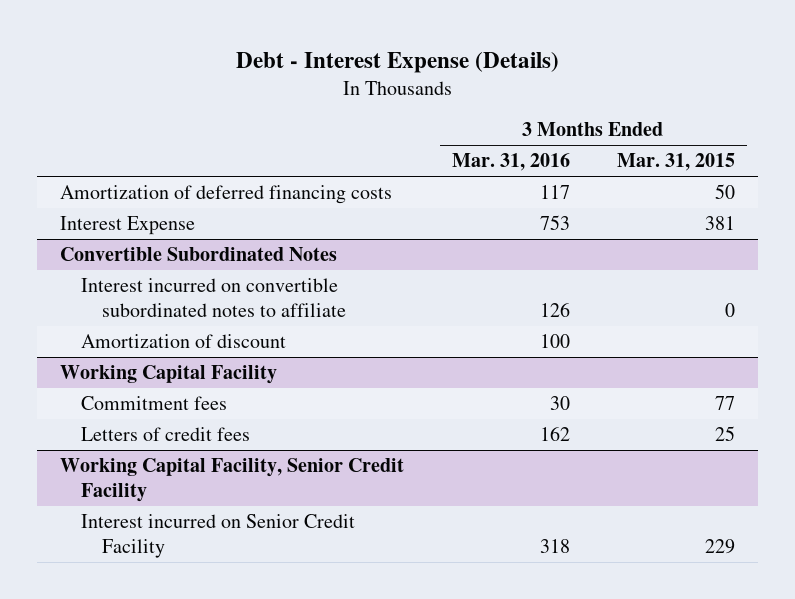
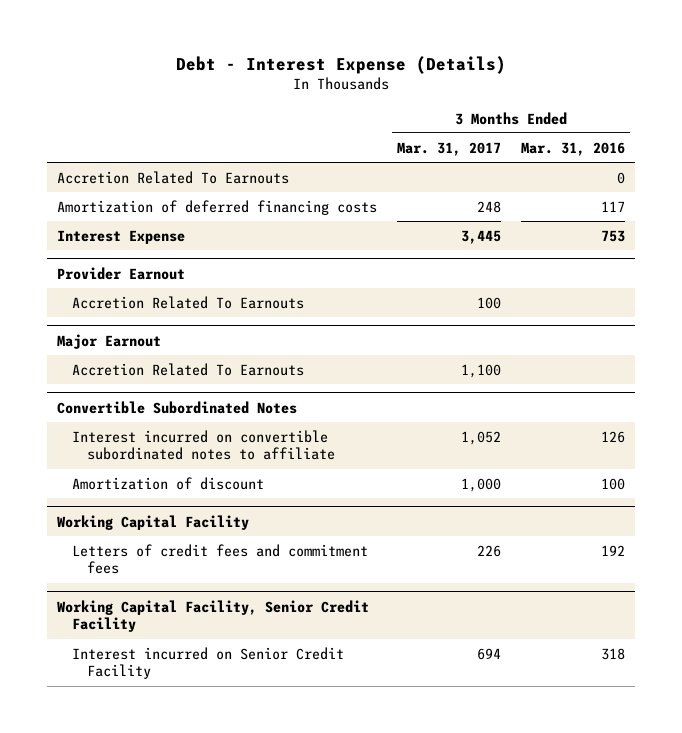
- | 3 Months Ended Mar. 31, 2016 | 3 Months Ended Mar. 31, 2015
+ | 3 Months Ended Mar. 31, 2017 | 3 Months Ended Mar. 31, 2016
+ Accretion Related To Earnouts | | 0
+ Provider Earnout
+ Accretion Related To Earnouts | 100 |
+ Major Earnout
+ Accretion Related To Earnouts | 1,100 |
@ Working Capital Facility
- Commitment fees | 30 | 77
- Letters of credit fees | 162 | 25
+ Letters of credit fees and commitment fees | 226 | 192

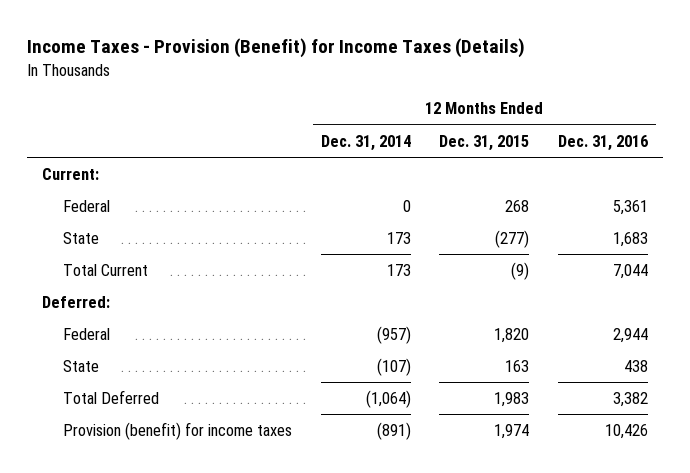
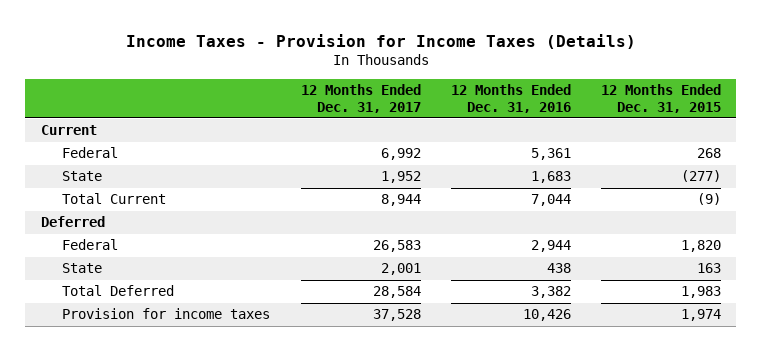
- Income Taxes - Provision (Benefit) for Income Taxes (Details)
+ Income Taxes - Provision for Income Taxes (Details)
- | 12 Months Ended Dec. 31, 2014 | 12 Months Ended Dec. 31, 2015 | 12 Months Ended Dec. 31, 2016
+ | 12 Months Ended Dec. 31, 2017 | 12 Months Ended Dec. 31, 2016 | 12 Months Ended Dec. 31, 2015
- Current:
+ Current
- Deferred:
+ Deferred
- Provision (benefit) for income taxes | (891) | 1,974 | 10,426
+ Provision for income taxes | 37,528 | 10,426 | 1,974

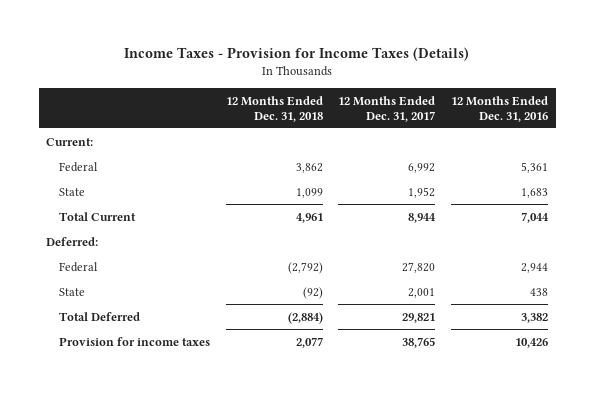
- | 12 Months Ended Dec. 31, 2017 | 12 Months Ended Dec. 31, 2016 | 12 Months Ended Dec. 31, 2015
+ | 12 Months Ended Dec. 31, 2018 | 12 Months Ended Dec. 31, 2017 | 12 Months Ended Dec. 31, 2016
- Current
+ Current:
- Deferred
- Federal | 26,583 | 2,944 | 1,820
+ Deferred:
+ Federal | (2,792) | 27,820 | 2,944
- Total Deferred | 28,584 | 3,382 | 1,983
- Provision for income taxes | 37,528 | 10,426 | 1,974
+ Total Deferred | (2,884) | 29,821 | 3,382
+ Provision for income taxes | 2,077 | 38,765 | 10,426

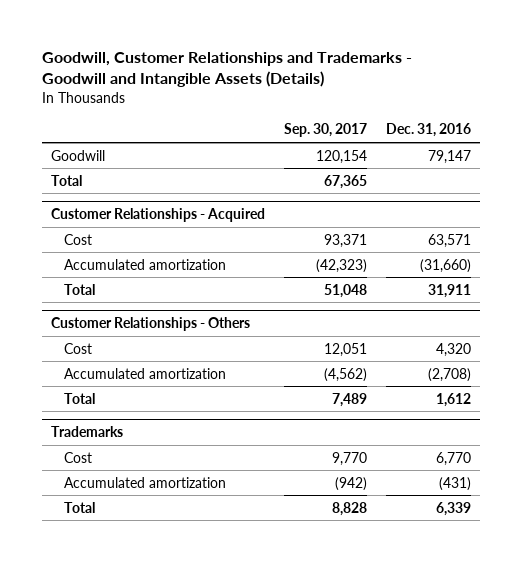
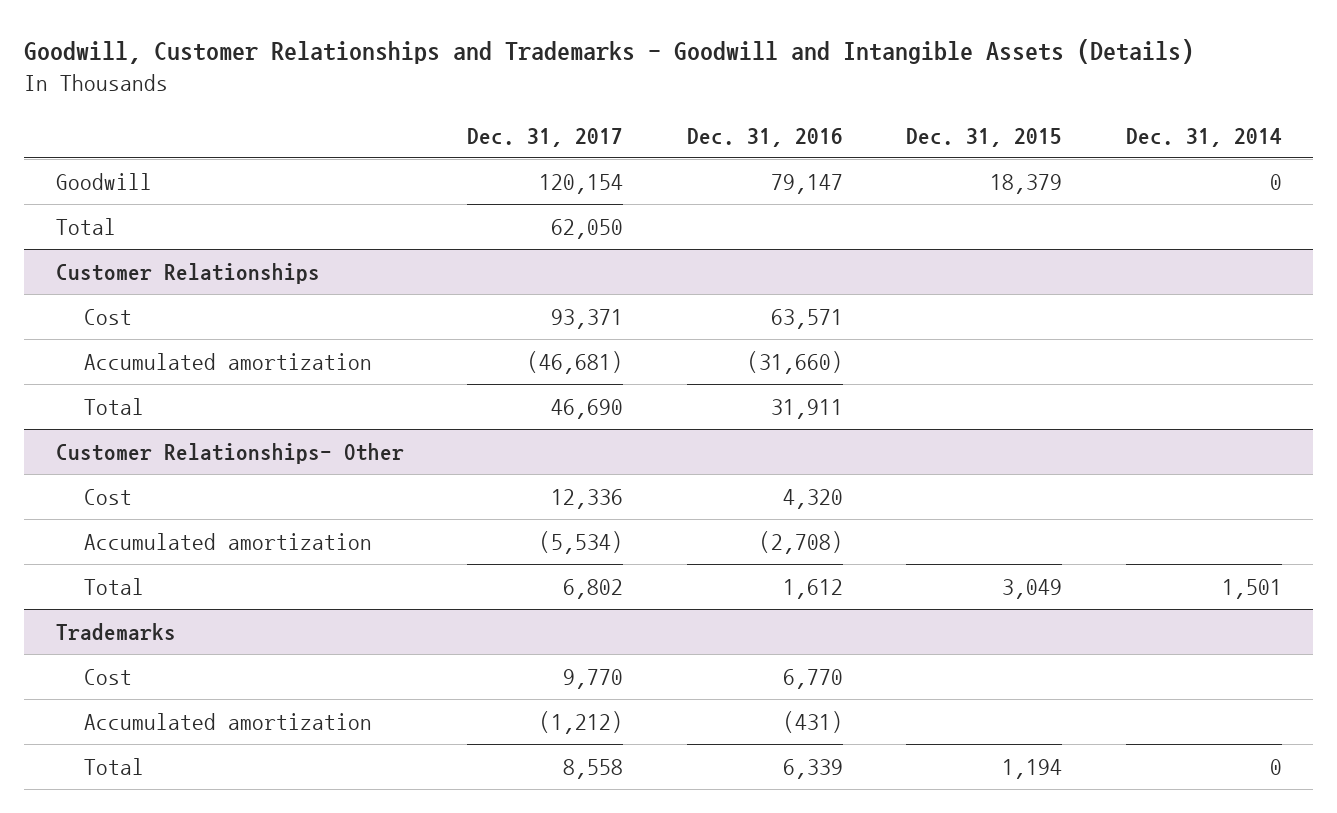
- | Sep. 30, 2017 | Dec. 31, 2016
+ | Dec. 31, 2017 | Dec. 31, 2016 | Dec. 31, 2015 | Dec. 31, 2014
- Customer Relationships - Acquired
+ Customer Relationships
- Customer Relationships - Others
+ Customer Relationships- Other

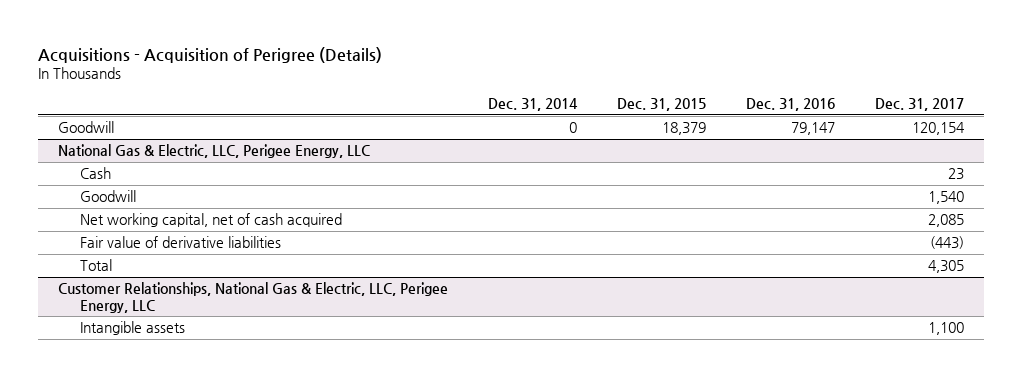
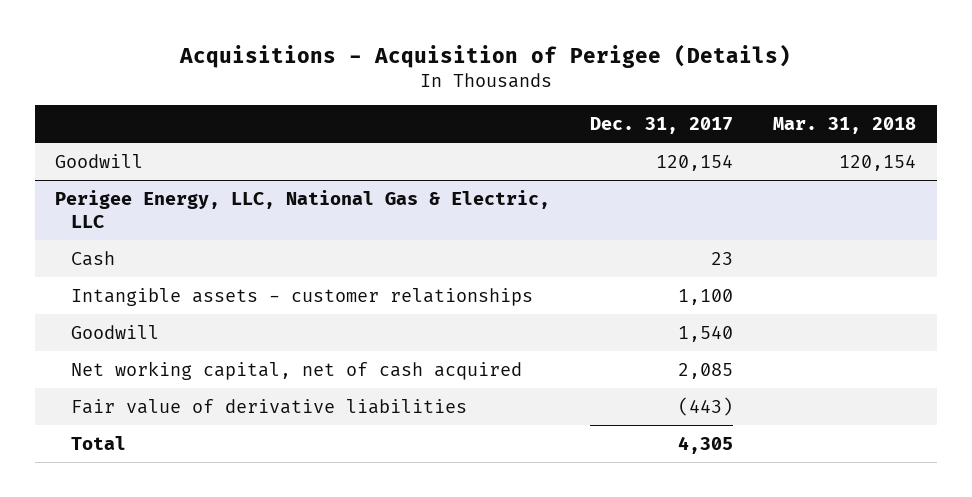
- Acquisitions - Acquisition of Perigree (Details)
+ Acquisitions - Acquisition of Perigee (Details)
- | Dec. 31, 2014 | Dec. 31, 2015 | Dec. 31, 2016 | Dec. 31, 2017
+ | Dec. 31, 2017 | Mar. 31, 2018
- National Gas & Electric, LLC, Perigee Energy, LLC
+ Perigee Energy, LLC, National Gas & Electric, LLC
+ Intangible assets - customer relationships | 1,100 |
- Customer Relationships, National Gas & Electric, LLC, Perigee Energy, LLC
- Intangible assets | | | | 1,100

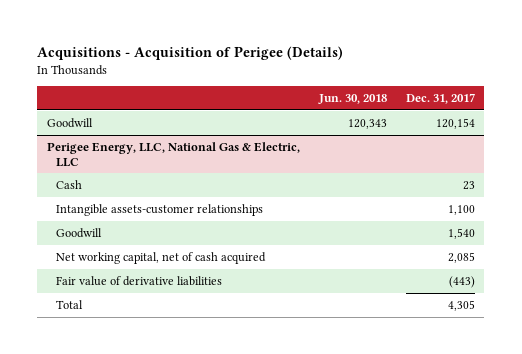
- | Dec. 31, 2017 | Mar. 31, 2018
+ | Jun. 30, 2018 | Dec. 31, 2017
@ Perigee Energy, LLC, National Gas & Electric, LLC
- Intangible assets - customer relationships | 1,100 |
+ Intangible assets-customer relationships | | 1,100

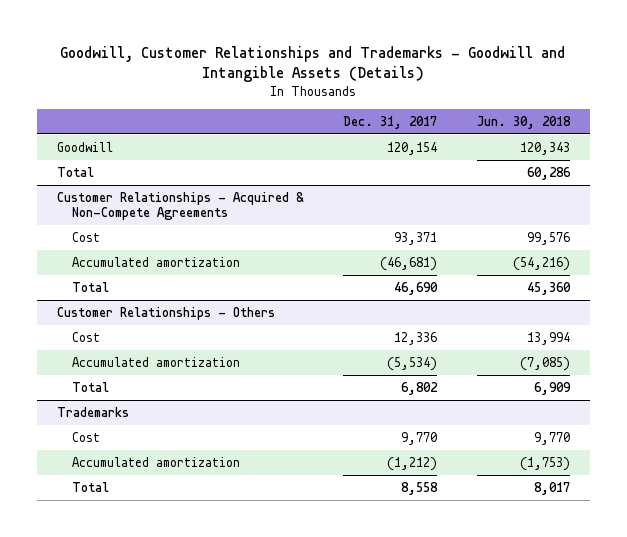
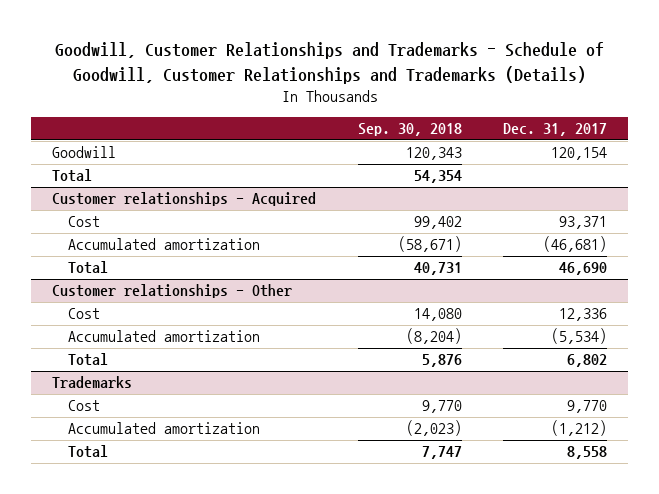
- Goodwill, Customer Relationships and Trademarks - Goodwill and Intangible Assets (Details)
+ Goodwill, Customer Relationships and Trademarks - Schedule of Goodwill, Customer Relationships and Trademarks (Details)
- | Dec. 31, 2017 | Jun. 30, 2018
+ | Sep. 30, 2018 | Dec. 31, 2017
- Customer Relationships - Acquired & Non-Compete Agreements
+ Customer relationships - Acquired
- Customer Relationships - Others
+ Customer relationships - Other

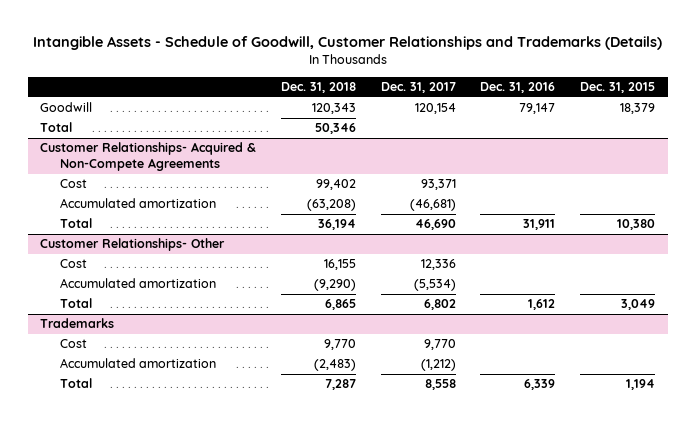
- Goodwill, Customer Relationships and Trademarks - Schedule of Goodwill, Customer Relationships and Trademarks (Details)
+ Intangible Assets - Schedule of Goodwill, Customer Relationships and Trademarks (Details)
- | Sep. 30, 2018 | Dec. 31, 2017
+ | Dec. 31, 2018 | Dec. 31, 2017 | Dec. 31, 2016 | Dec. 31, 2015
- Customer relationships - Acquired
+ Customer Relationships- Acquired & Non-Compete Agreements
- Customer relationships - Other
+ Customer Relationships- Other

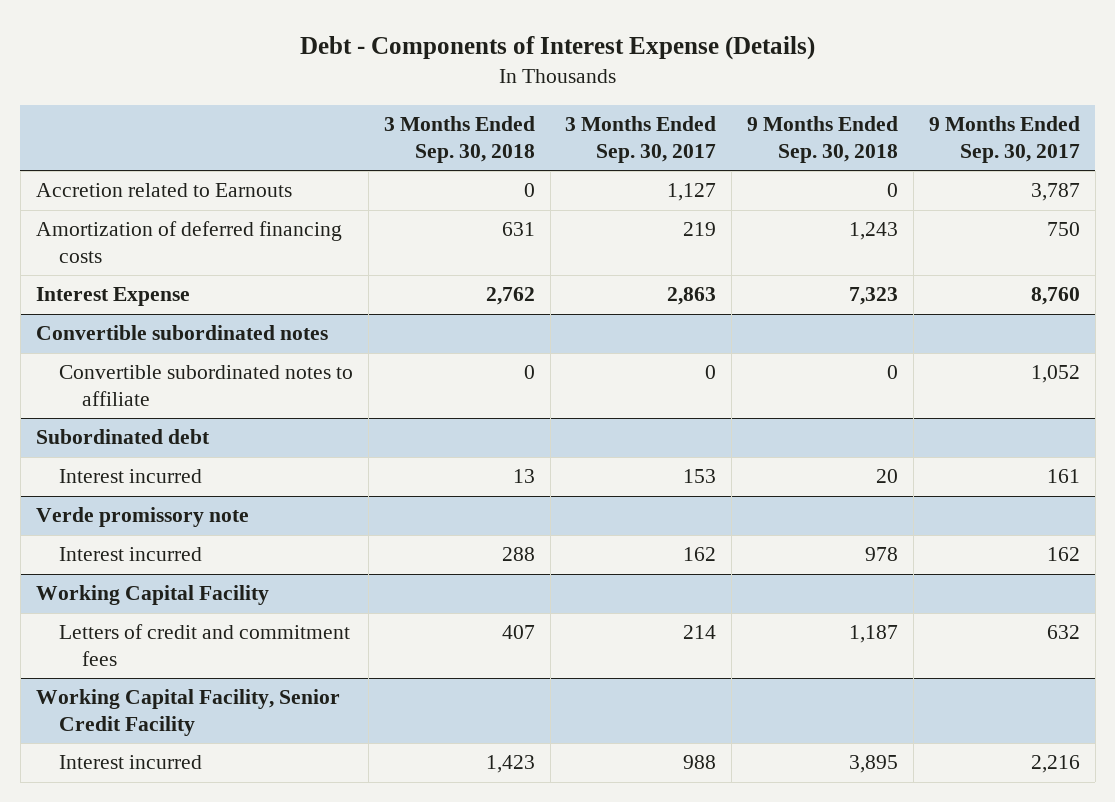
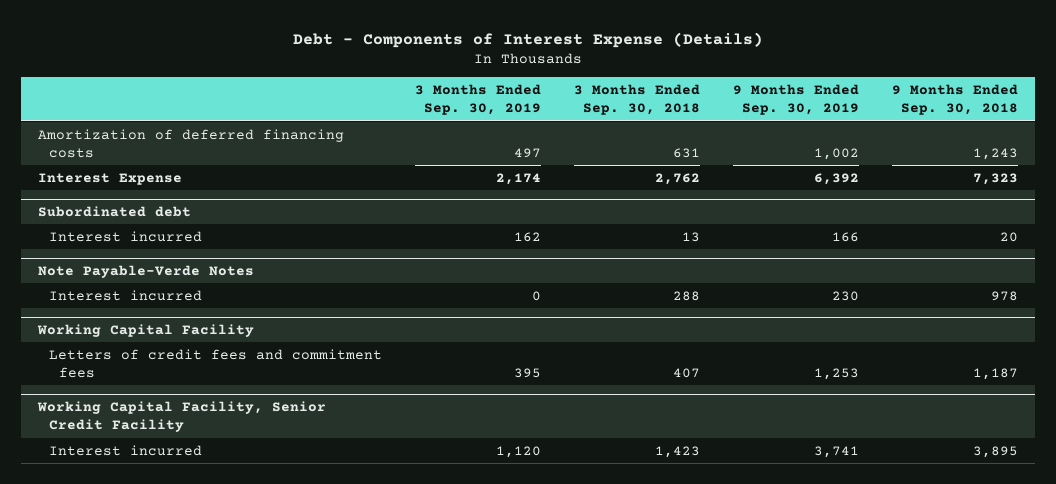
- | 3 Months Ended Sep. 30, 2018 | 3 Months Ended Sep. 30, 2017 | 9 Months Ended Sep. 30, 2018 | 9 Months Ended Sep. 30, 2017
+ | 3 Months Ended Sep. 30, 2019 | 3 Months Ended Sep. 30, 2018 | 9 Months Ended Sep. 30, 2019 | 9 Months Ended Sep. 30, 2018
- Accretion related to Earnouts | 0 | 1,127 | 0 | 3,787
- Convertible subordinated notes
- Convertible subordinated notes to affiliate | 0 | 0 | 0 | 1,052
- Verde promissory note
+ Note Payable-Verde Notes
@ Working Capital Facility
- Letters of credit and commitment fees | 407 | 214 | 1,187 | 632
+ Letters of credit fees and commitment fees | 395 | 407 | 1,253 | 1,187

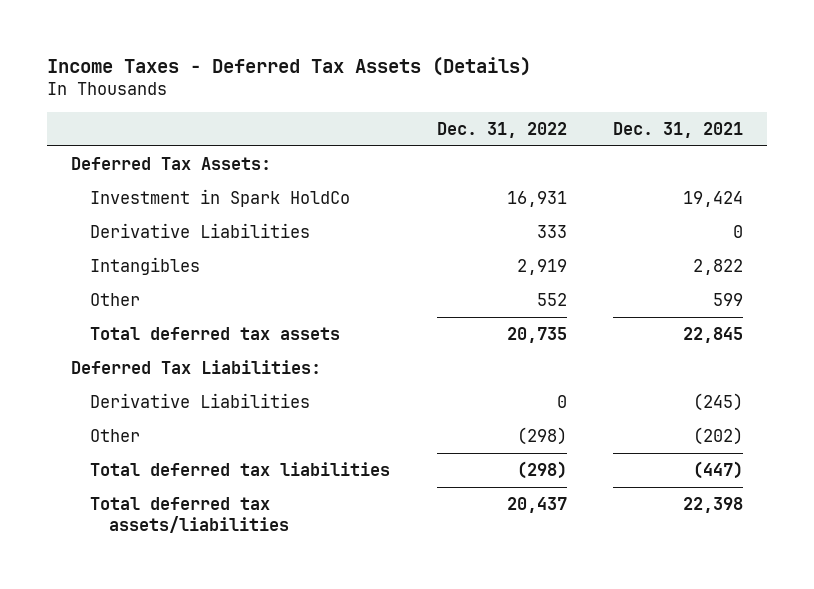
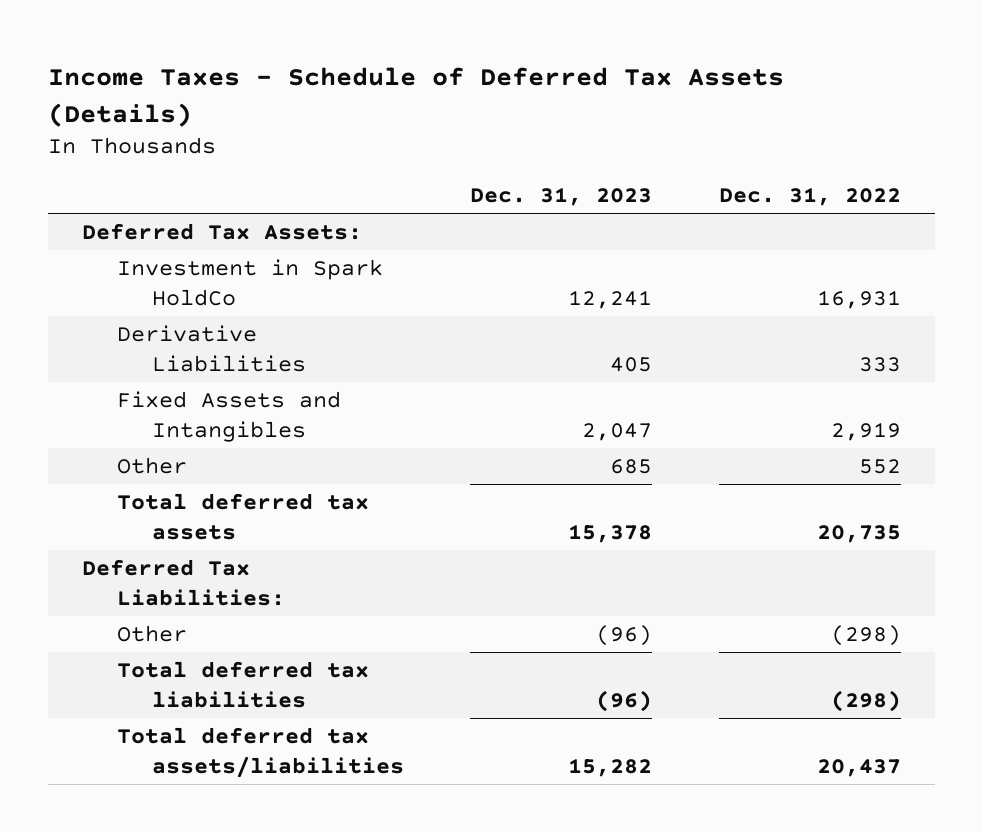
- Income Taxes - Deferred Tax Assets (Details)
+ Income Taxes - Schedule of Deferred Tax Assets (Details)
- | Dec. 31, 2022 | Dec. 31, 2021
+ | Dec. 31, 2023 | Dec. 31, 2022
- Intangibles | 2,919 | 2,822
+ Fixed Assets and Intangibles | 2,047 | 2,919
- Derivative Liabilities | 0 | (245)

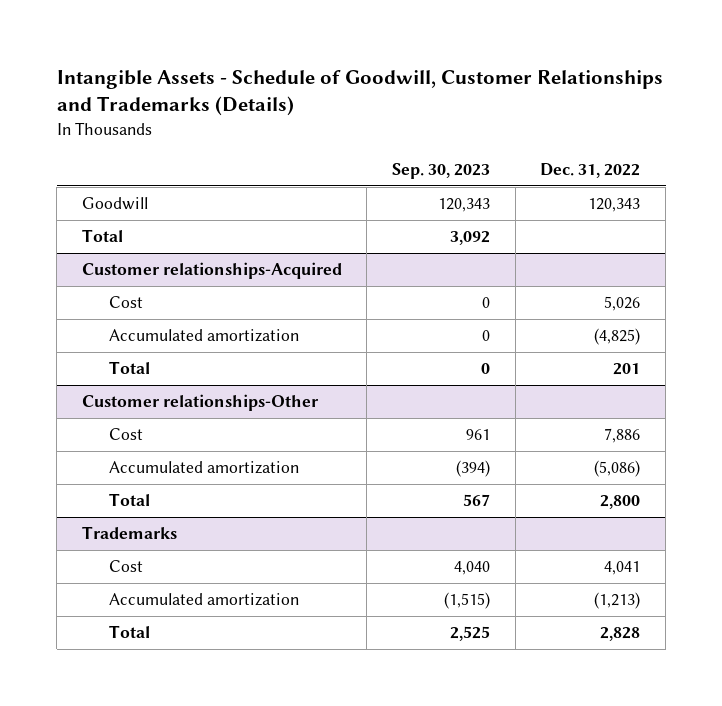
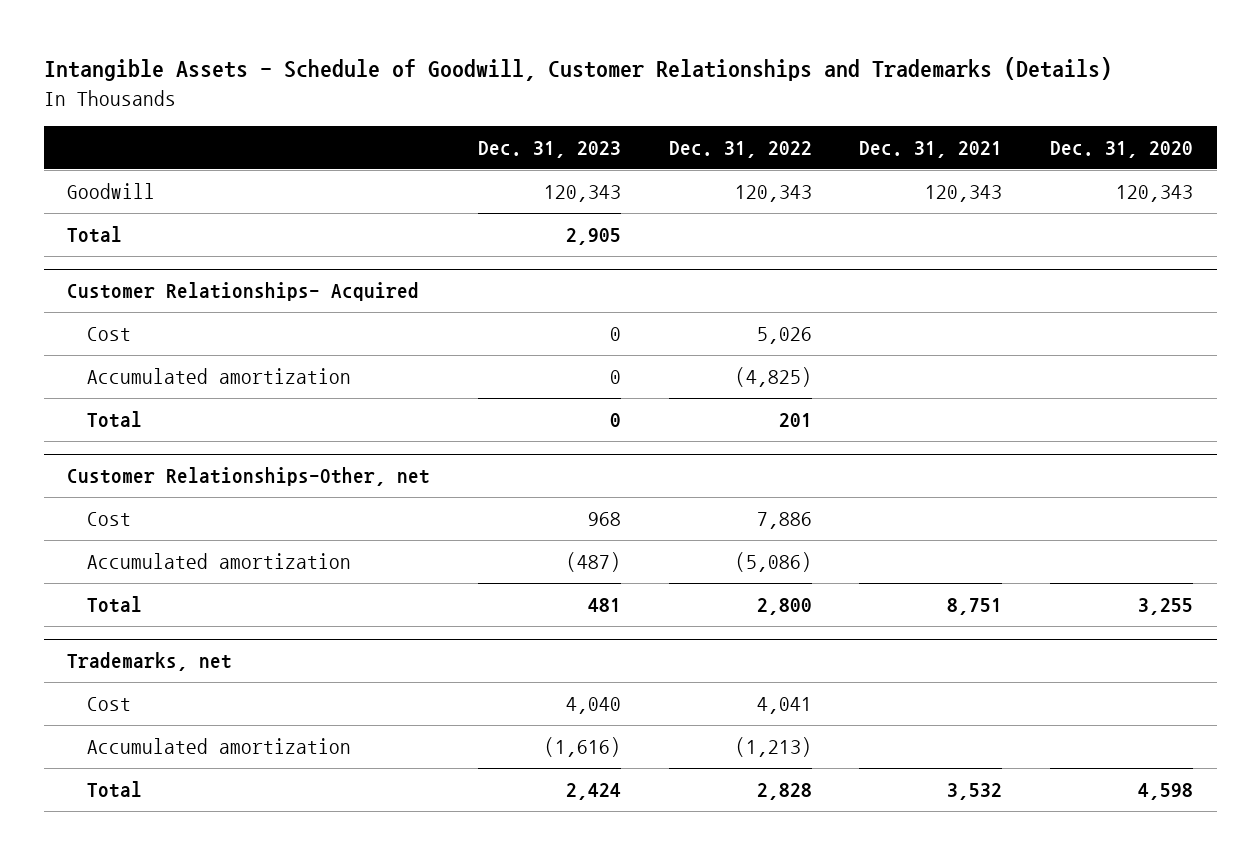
- | Sep. 30, 2023 | Dec. 31, 2022
+ | Dec. 31, 2023 | Dec. 31, 2022 | Dec. 31, 2021 | Dec. 31, 2020
- Customer relationships-Acquired
+ Customer Relationships- Acquired
- Customer relationships-Other
+ Customer Relationships-Other, net
- Trademarks
+ Trademarks, net

